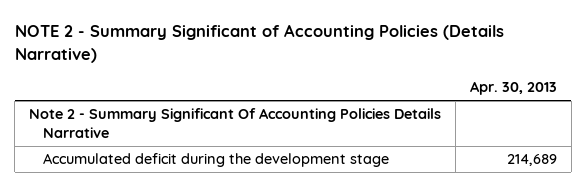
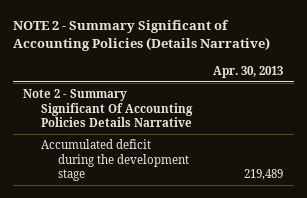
- Accumulated deficit during the development stage | 214,689
+ Accumulated deficit during the development stage | 219,489

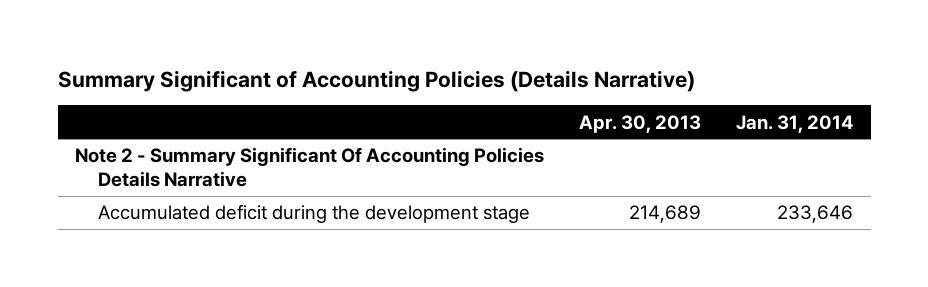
- NOTE 2 - Summary Significant of Accounting Policies (Details Narrative)
+ Summary Significant of Accounting Policies (Details Narrative)
- | Apr. 30, 2013
+ | Apr. 30, 2013 | Jan. 31, 2014
- Accumulated deficit during the development stage | 219,489
+ Accumulated deficit during the development stage | 214,689 | 233,646

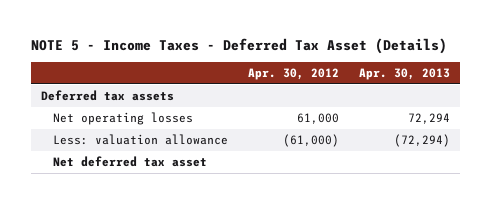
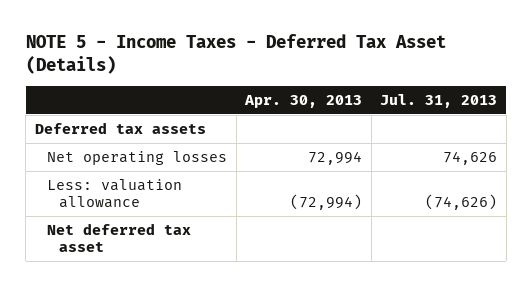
- | Apr. 30, 2012 | Apr. 30, 2013
+ | Apr. 30, 2013 | Jul. 31, 2013
- Net operating losses | 61,000 | 72,294
- Less: valuation allowance | (61,000) | (72,294)
+ Net operating losses | 72,994 | 74,626
+ Less: valuation allowance | (72,994) | (74,626)

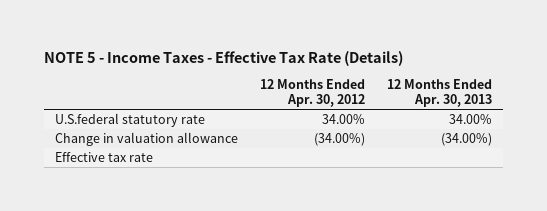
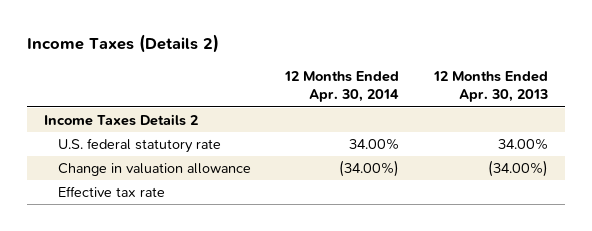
- NOTE 5 - Income Taxes - Effective Tax Rate (Details)
+ Income Taxes (Details 2)
- | 12 Months Ended Apr. 30, 2012 | 12 Months Ended Apr. 30, 2013
+ | 12 Months Ended Apr. 30, 2014 | 12 Months Ended Apr. 30, 2013
- U.S.federal statutory rate | 34.00% | 34.00%
+ Income Taxes Details 2
+ U.S. federal statutory rate | 34.00% | 34.00%

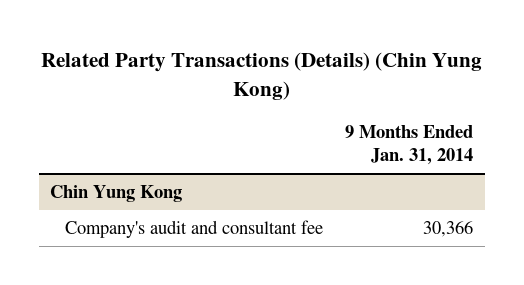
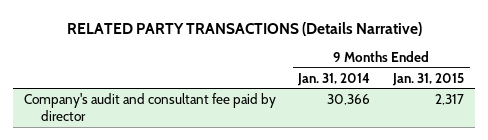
- Related Party Transactions (Details) (Chin Yung Kong)
+ RELATED PARTY TRANSACTIONS (Details Narrative)
- | 9 Months Ended Jan. 31, 2014
+ | 9 Months Ended Jan. 31, 2014 | 9 Months Ended Jan. 31, 2015
- Chin Yung Kong
- Company's audit and consultant fee | 30,366
+ Company's audit and consultant fee paid by director | 30,366 | 2,317

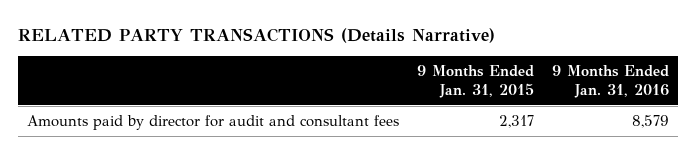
- | 9 Months Ended Jan. 31, 2014 | 9 Months Ended Jan. 31, 2015
+ | 9 Months Ended Jan. 31, 2015 | 9 Months Ended Jan. 31, 2016
- Company's audit and consultant fee paid by director | 30,366 | 2,317
+ Amounts paid by director for audit and consultant fees | 2,317 | 8,579

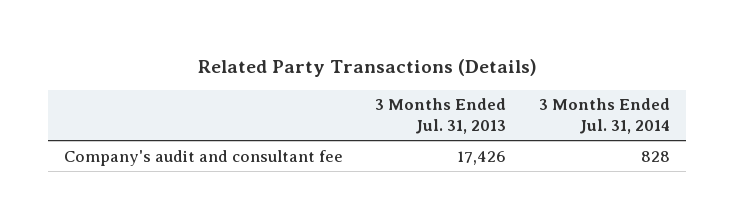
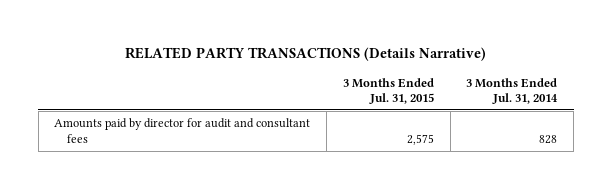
- Related Party Transactions (Details)
+ RELATED PARTY TRANSACTIONS (Details Narrative)
- | 3 Months Ended Jul. 31, 2013 | 3 Months Ended Jul. 31, 2014
+ | 3 Months Ended Jul. 31, 2015 | 3 Months Ended Jul. 31, 2014
- Company's audit and consultant fee | 17,426 | 828
+ Amounts paid by director for audit and consultant fees | 2,575 | 828

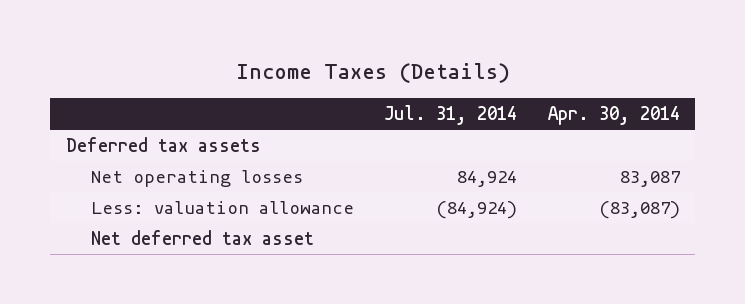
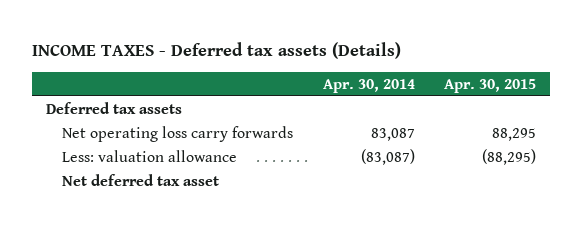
- Income Taxes (Details)
+ INCOME TAXES - Deferred tax assets (Details)
- | Jul. 31, 2014 | Apr. 30, 2014
+ | Apr. 30, 2014 | Apr. 30, 2015
- Net operating losses | 84,924 | 83,087
+ Net operating loss carry forwards | 83,087 | 88,295

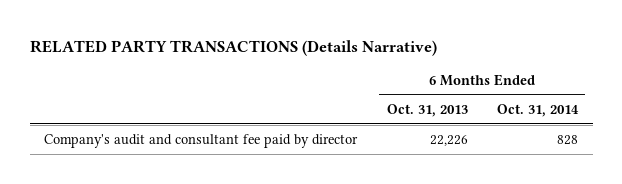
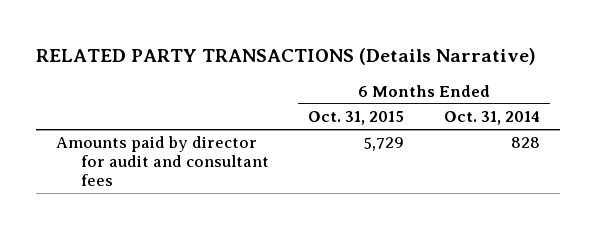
- | 6 Months Ended Oct. 31, 2013 | 6 Months Ended Oct. 31, 2014
+ | 6 Months Ended Oct. 31, 2015 | 6 Months Ended Oct. 31, 2014
- Company's audit and consultant fee paid by director | 22,226 | 828
+ Amounts paid by director for audit and consultant fees | 5,729 | 828

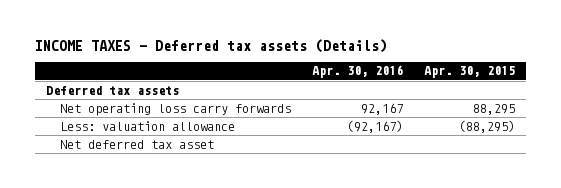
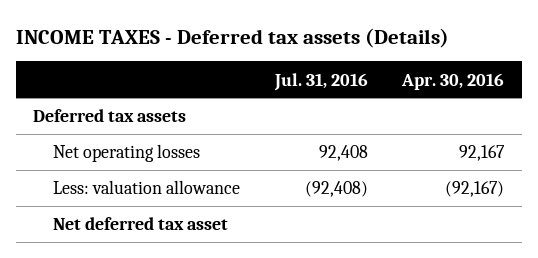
- | Apr. 30, 2016 | Apr. 30, 2015
+ | Jul. 31, 2016 | Apr. 30, 2016
- Net operating loss carry forwards | 92,167 | 88,295
+ Net operating losses | 92,408 | 92,167

